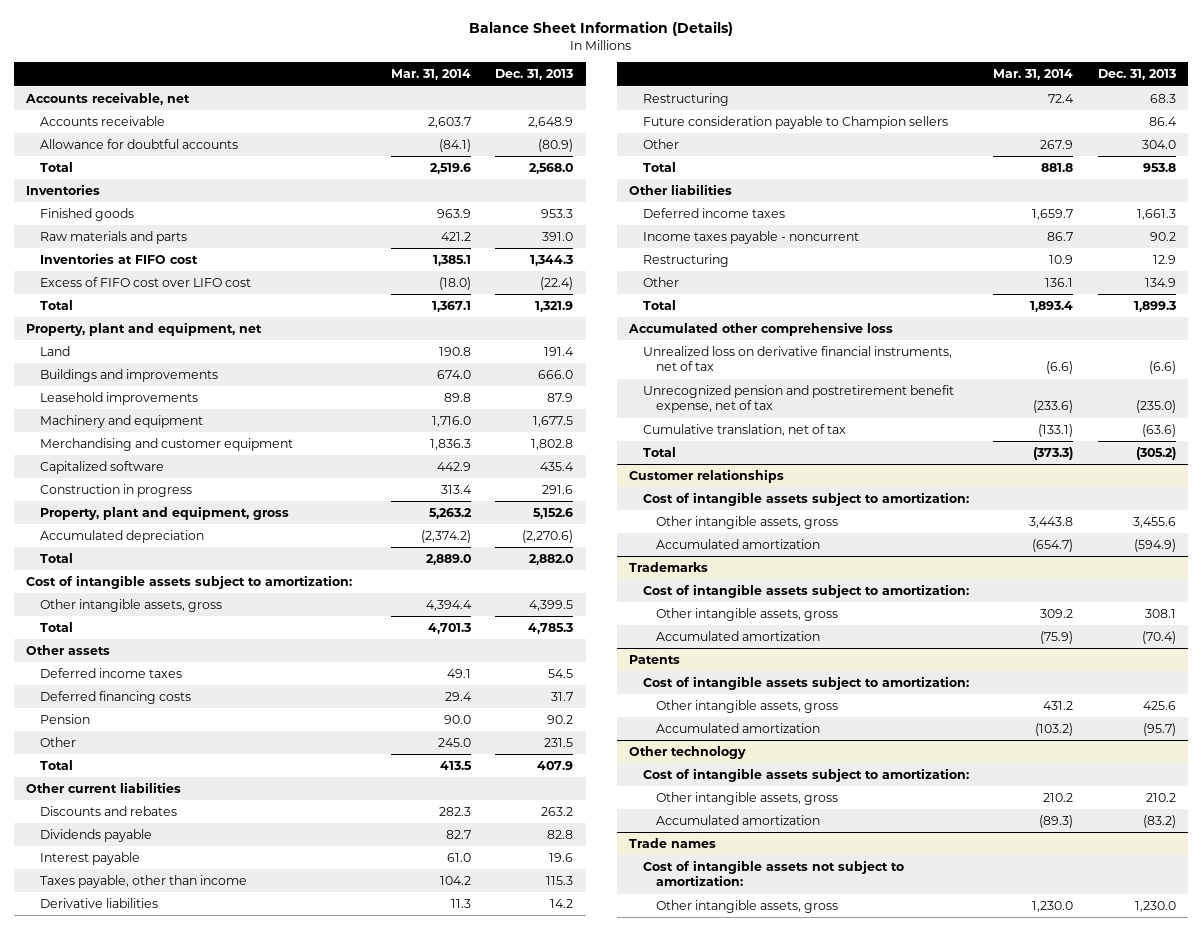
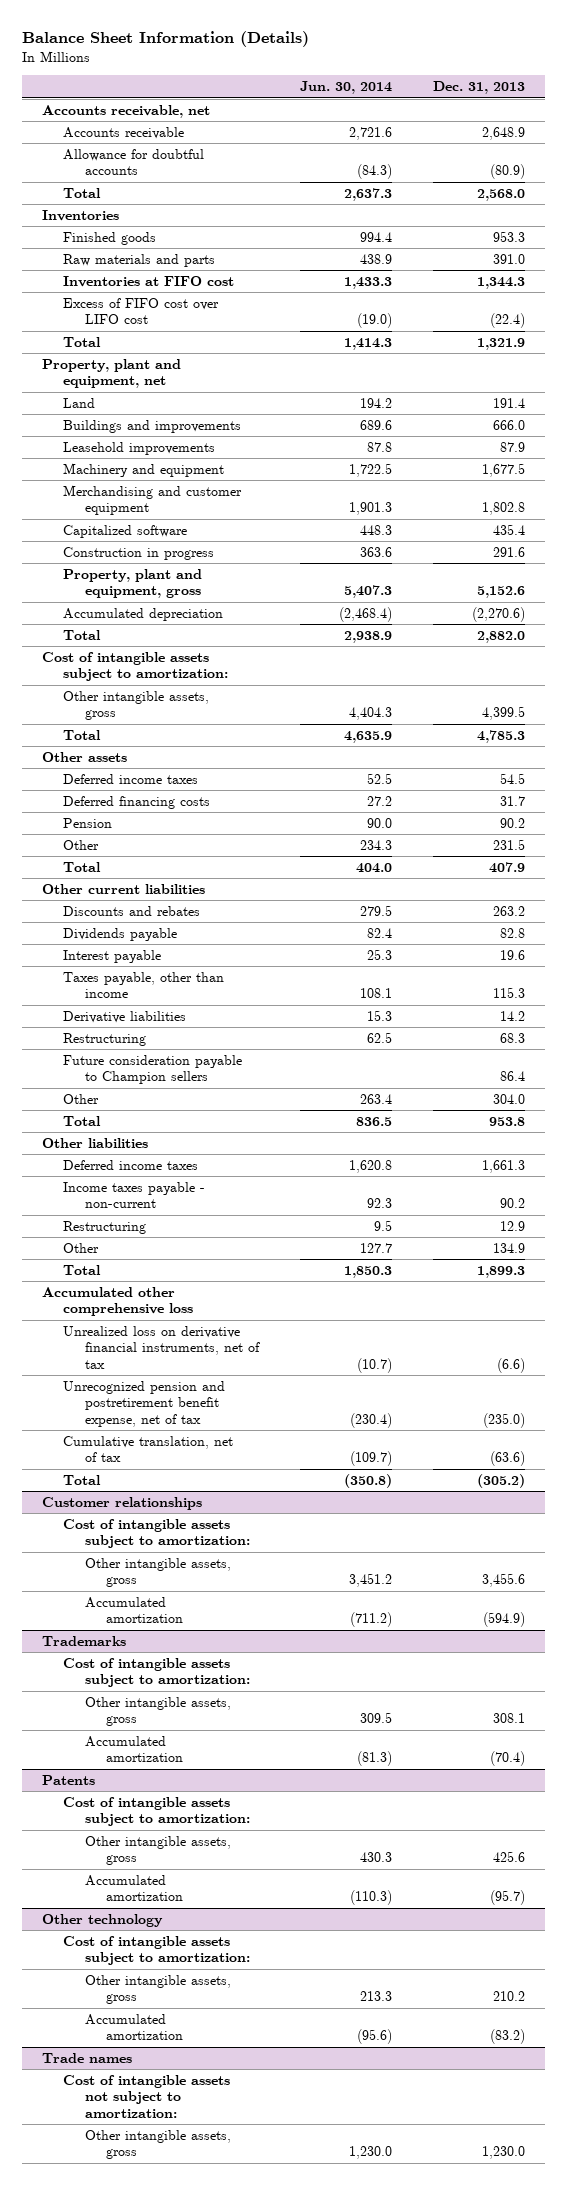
- | Mar. 31, 2014 | Dec. 31, 2013
+ | Jun. 30, 2014 | Dec. 31, 2013
- Income taxes payable - noncurrent | 86.7 | 90.2
+ Income taxes payable - non-current | 92.3 | 90.2

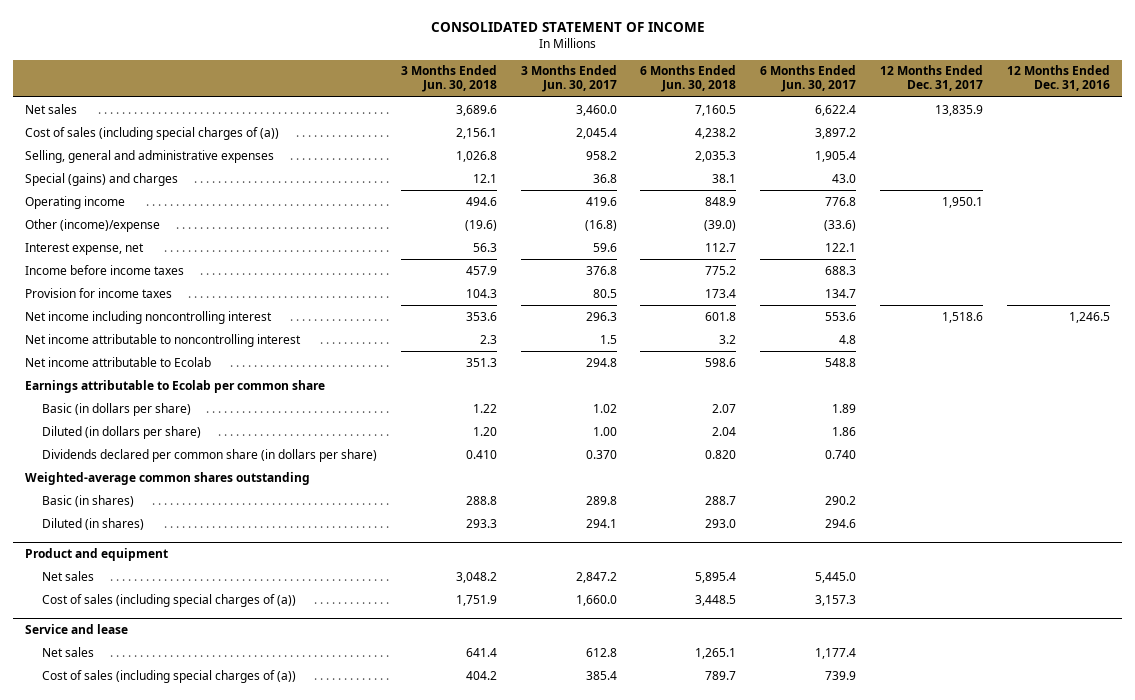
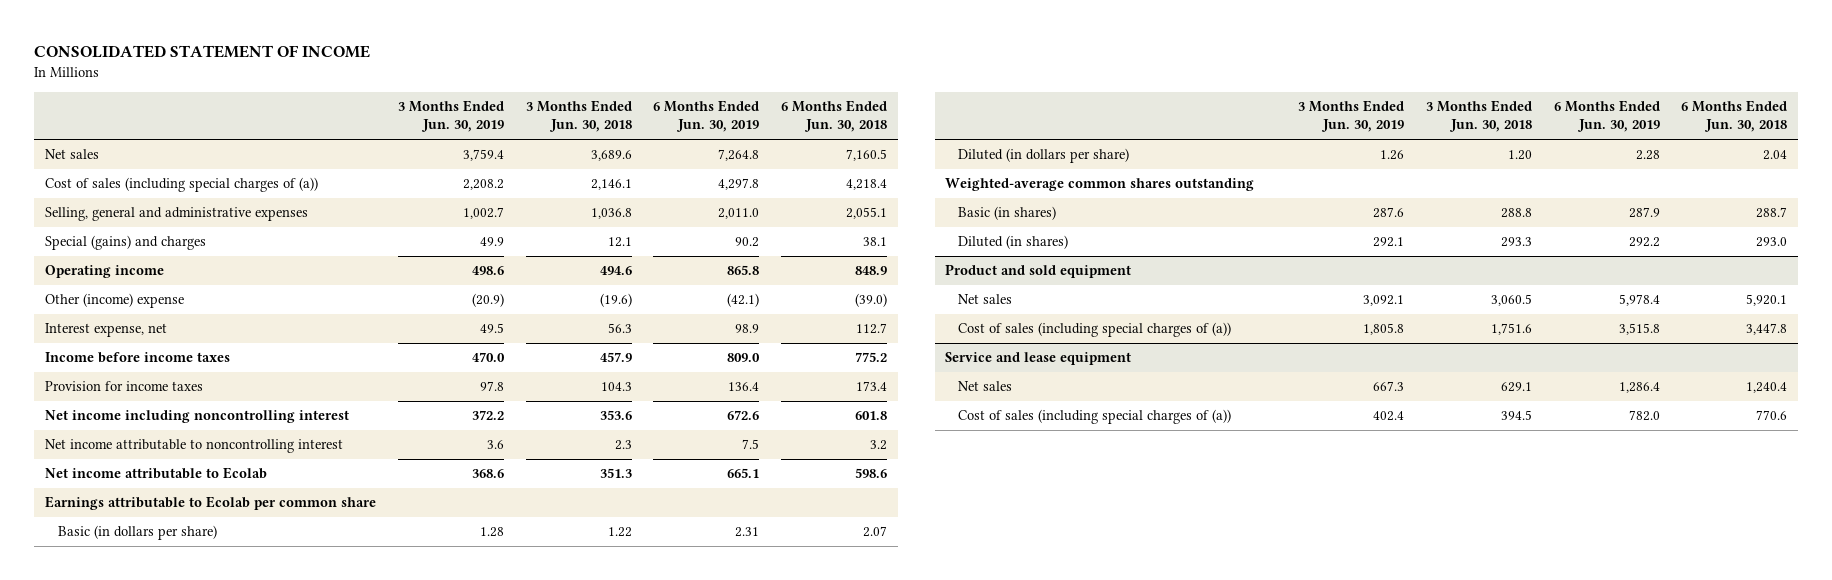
- | 3 Months Ended Jun. 30, 2018 | 3 Months Ended Jun. 30, 2017 | 6 Months Ended Jun. 30, 2018 | 6 Months Ended Jun. 30, 2017 | 12 Months Ended Dec. 31, 2017 | 12 Months Ended Dec. 31, 2016
+ | 3 Months Ended Jun. 30, 2019 | 3 Months Ended Jun. 30, 2018 | 6 Months Ended Jun. 30, 2019 | 6 Months Ended Jun. 30, 2018
- Cost of sales (including special charges of (a)) | 2,156.1 | 2,045.4 | 4,238.2 | 3,897.2 | |
- Selling, general and administrative expenses | 1,026.8 | 958.2 | 2,035.3 | 1,905.4 | |
+ Cost of sales (including special charges of (a)) | 2,208.2 | 2,146.1 | 4,297.8 | 4,218.4
+ Selling, general and administrative expenses | 1,002.7 | 1,036.8 | 2,011.0 | 2,055.1
- Other (income)/expense | (19.6) | (16.8) | (39.0) | (33.6) | |
+ Other (income) expense | (20.9) | (19.6) | (42.1) | (39.0)
- Dividends declared per common share (in dollars per share) | 0.410 | 0.370 | 0.820 | 0.740 | |
- Product and equipment
- Net sales | 3,048.2 | 2,847.2 | 5,895.4 | 5,445.0 | |
- Cost of sales (including special charges of (a)) | 1,751.9 | 1,660.0 | 3,448.5 | 3,157.3 | |
- Service and lease
- Net sales | 641.4 | 612.8 | 1,265.1 | 1,177.4 | |
- Cost of sales (including special charges of (a)) | 404.2 | 385.4 | 789.7 | 739.9 | |
+ Product and sold equipment
+ Net sales | 3,092.1 | 3,060.5 | 5,978.4 | 5,920.1
+ Cost of sales (including special charges of (a)) | 1,805.8 | 1,751.6 | 3,515.8 | 3,447.8
+ Service and lease equipment
+ Net sales | 667.3 | 629.1 | 1,286.4 | 1,240.4
+ Cost of sales (including special charges of (a)) | 402.4 | 394.5 | 782.0 | 770.6

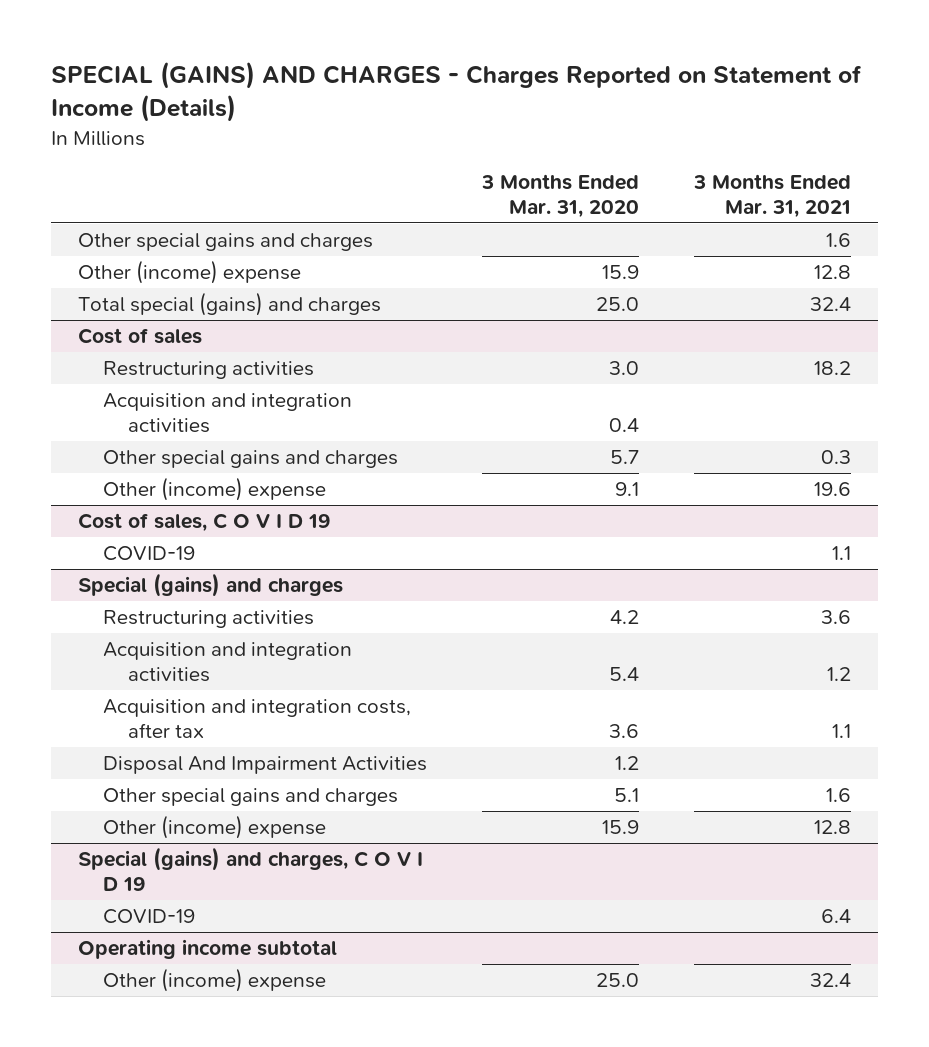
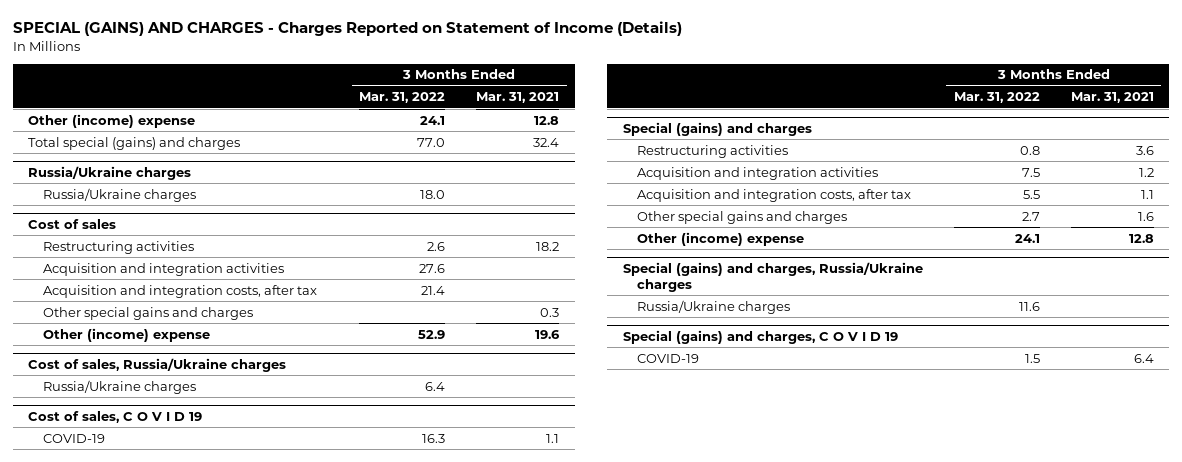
- | 3 Months Ended Mar. 31, 2020 | 3 Months Ended Mar. 31, 2021
+ | 3 Months Ended Mar. 31, 2022 | 3 Months Ended Mar. 31, 2021
- Other special gains and charges | | 1.6
+ Russia/Ukraine charges
+ Russia/Ukraine charges | 18.0 |
@ Cost of sales
+ Acquisition and integration costs, after tax | 21.4 |
+ Cost of sales, Russia/Ukraine charges
+ Russia/Ukraine charges | 6.4 |
@ Special (gains) and charges
- Disposal And Impairment Activities | 1.2 |
+ Special (gains) and charges, Russia/Ukraine charges
+ Russia/Ukraine charges | 11.6 |
- Operating income subtotal
- Other (income) expense | 25.0 | 32.4

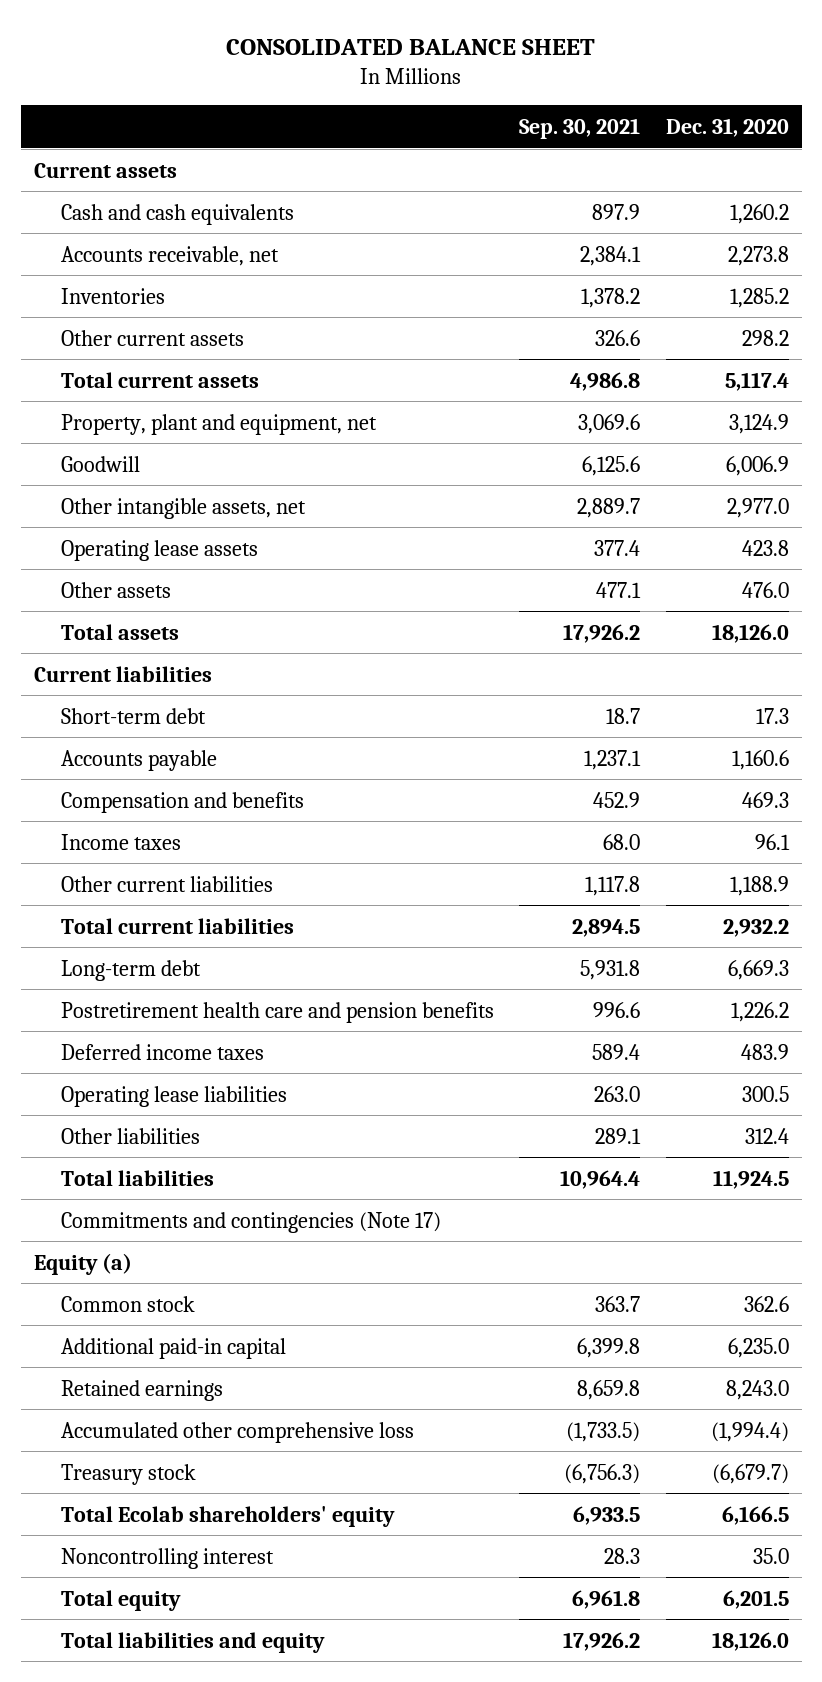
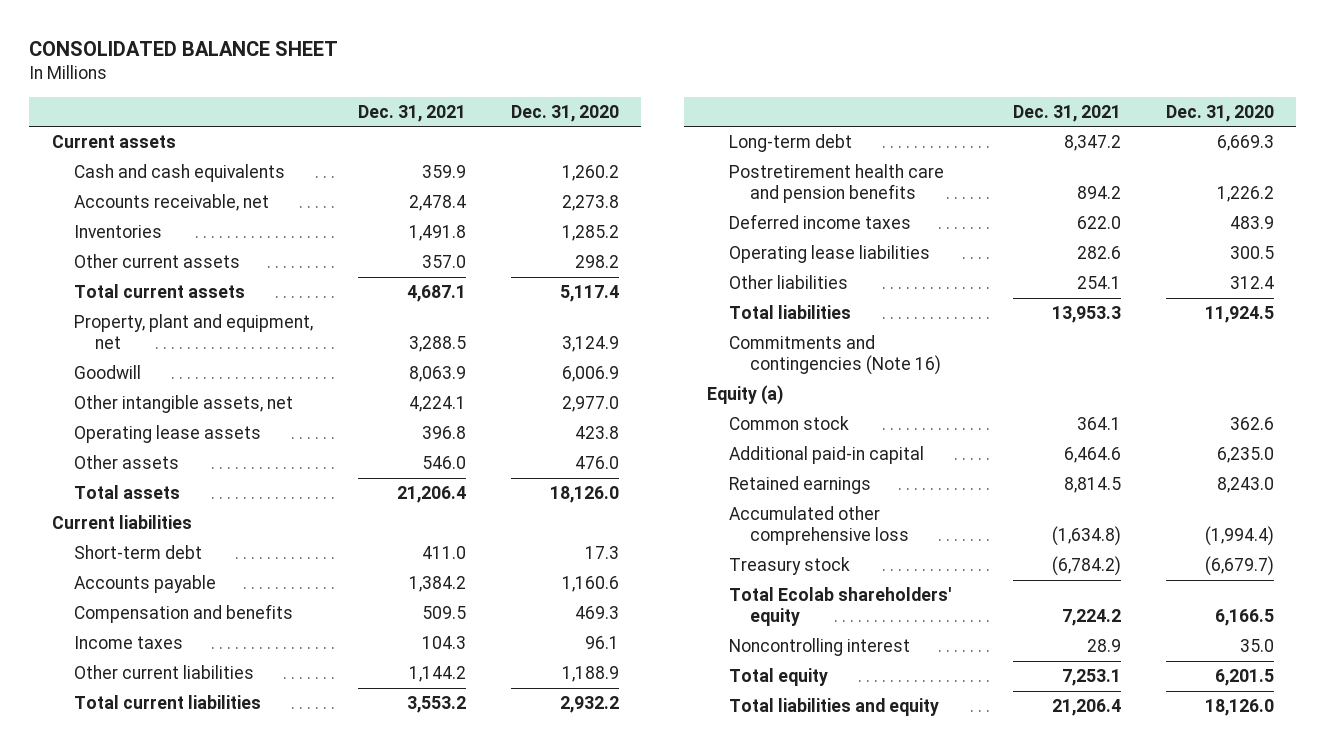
- | Sep. 30, 2021 | Dec. 31, 2020
+ | Dec. 31, 2021 | Dec. 31, 2020
- Commitments and contingencies (Note 17)
+ Commitments and contingencies (Note 16)

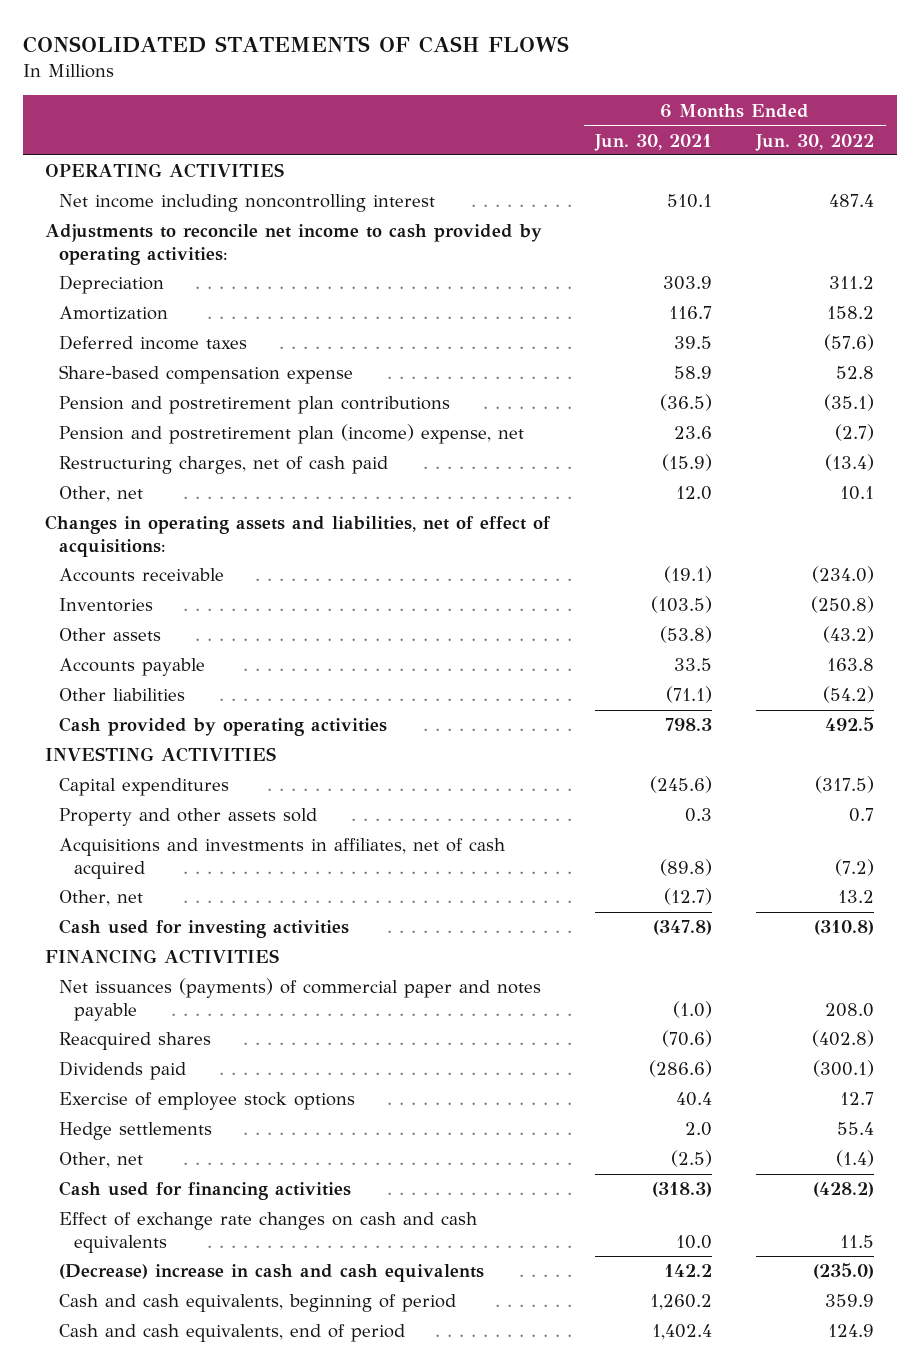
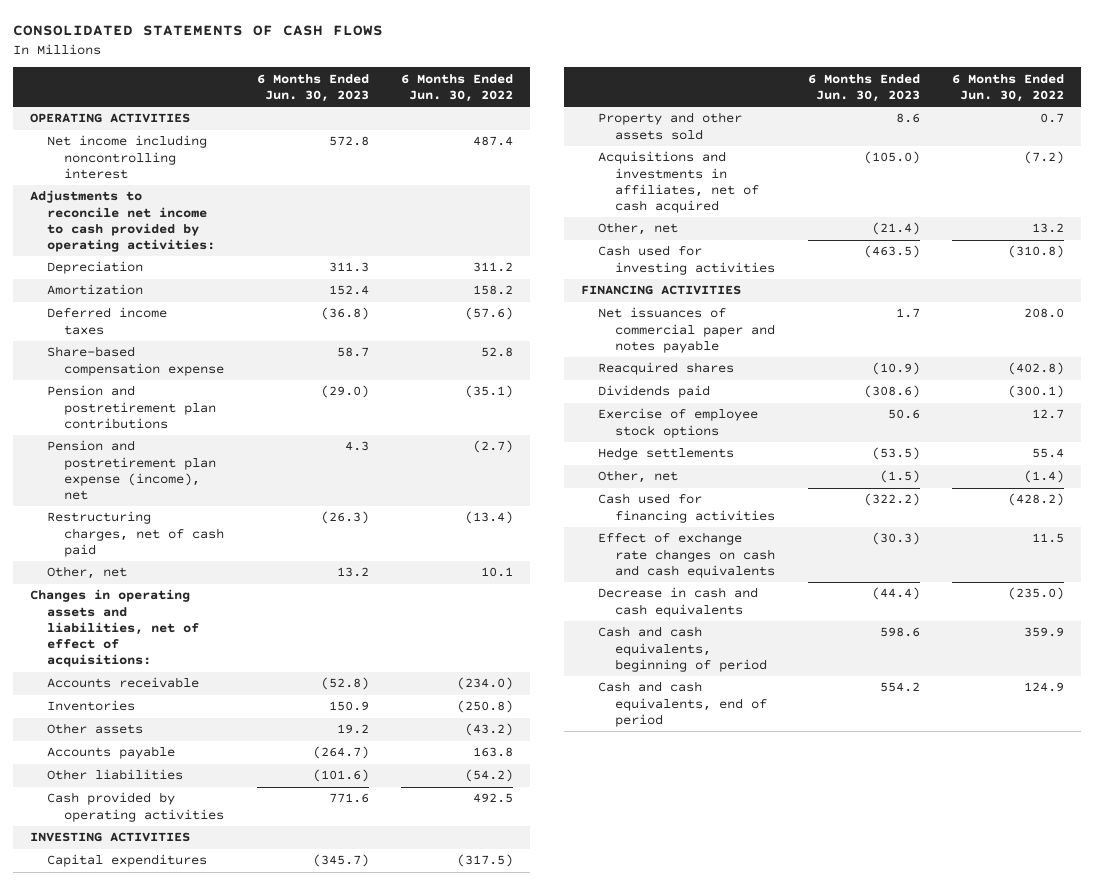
- | 6 Months Ended Jun. 30, 2021 | 6 Months Ended Jun. 30, 2022
+ | 6 Months Ended Jun. 30, 2023 | 6 Months Ended Jun. 30, 2022
- Pension and postretirement plan (income) expense, net | 23.6 | (2.7)
+ Pension and postretirement plan expense (income), net | 4.3 | (2.7)
- Net issuances (payments) of commercial paper and notes payable | (1.0) | 208.0
+ Net issuances of commercial paper and notes payable | 1.7 | 208.0
- (Decrease) increase in cash and cash equivalents | 142.2 | (235.0)
+ Decrease in cash and cash equivalents | (44.4) | (235.0)

